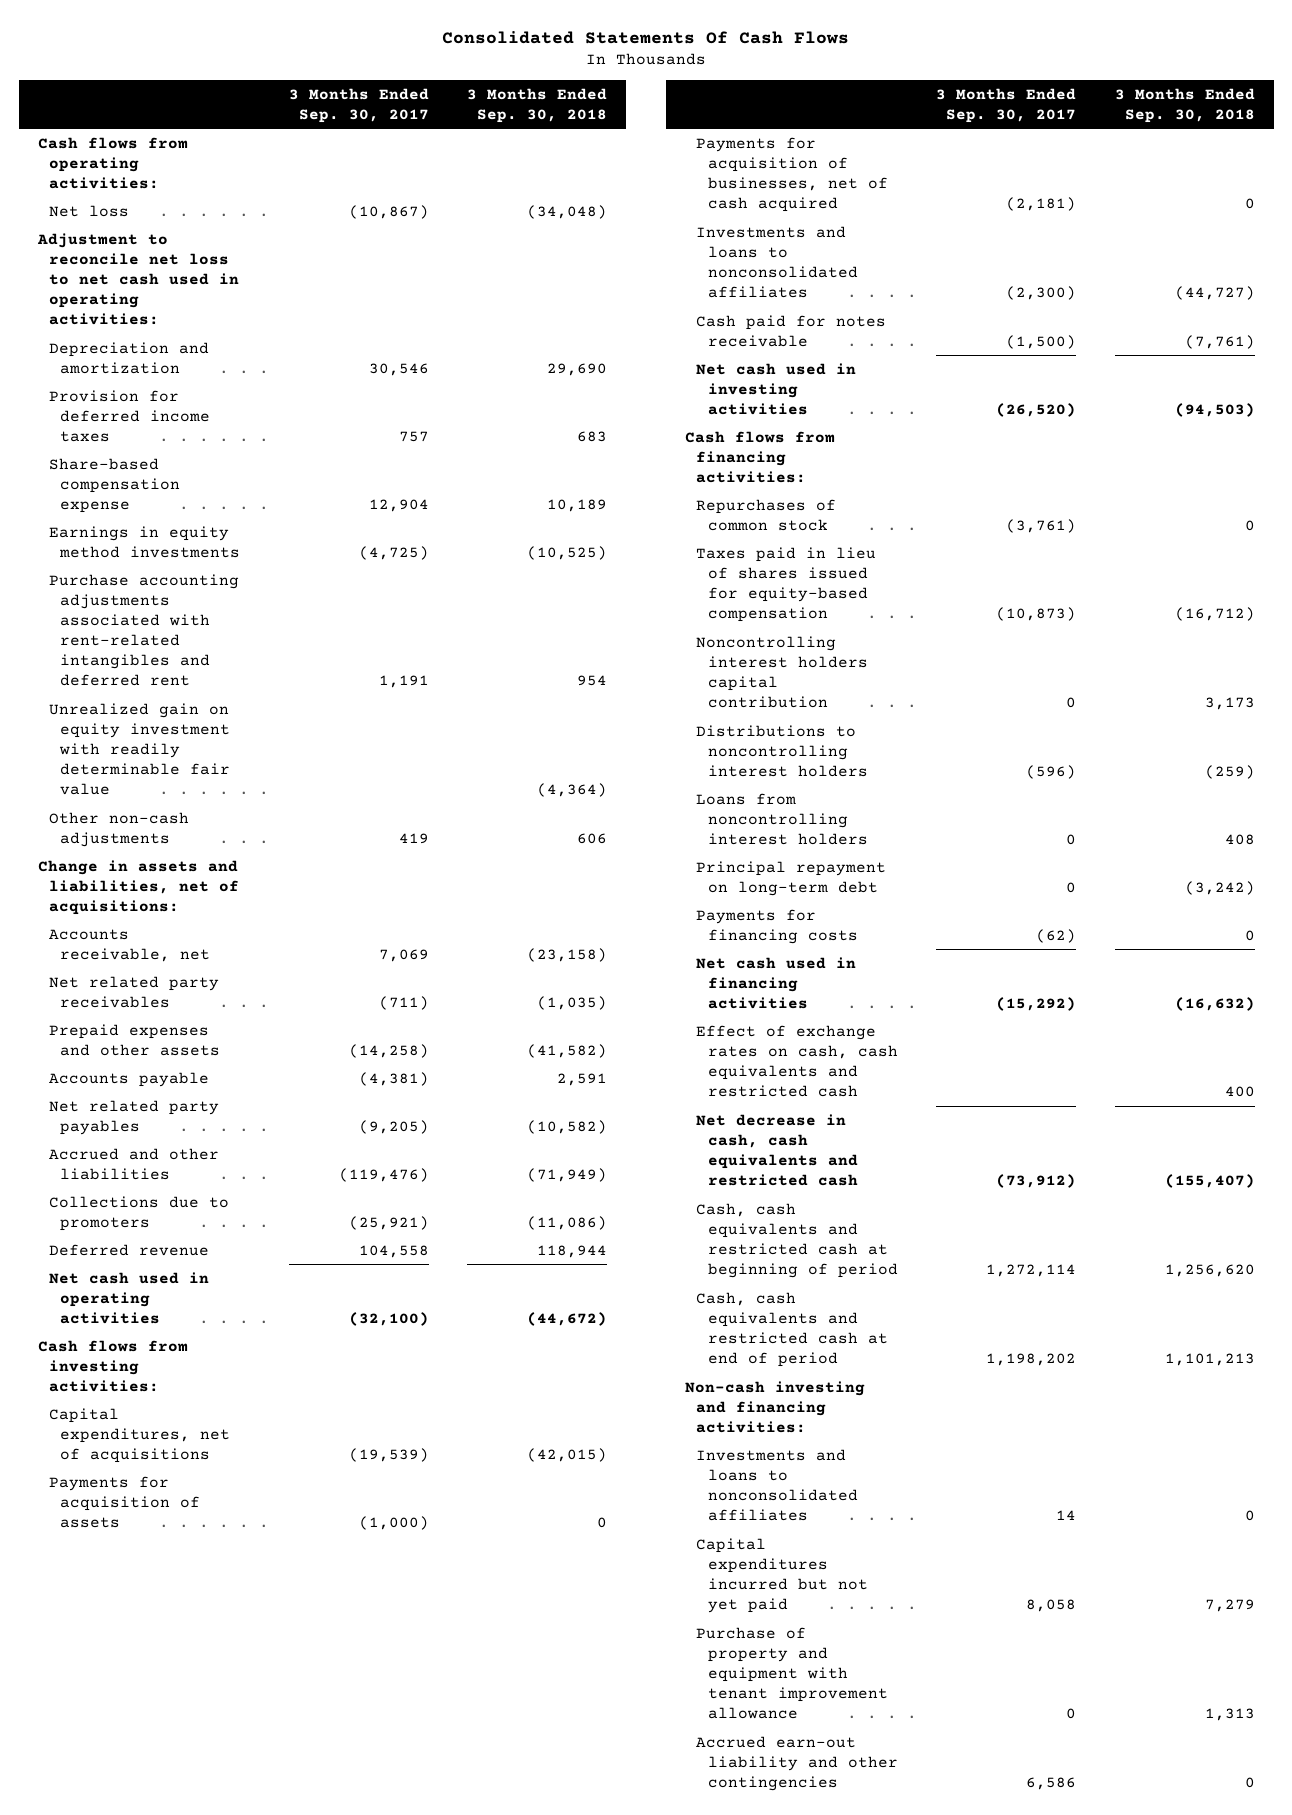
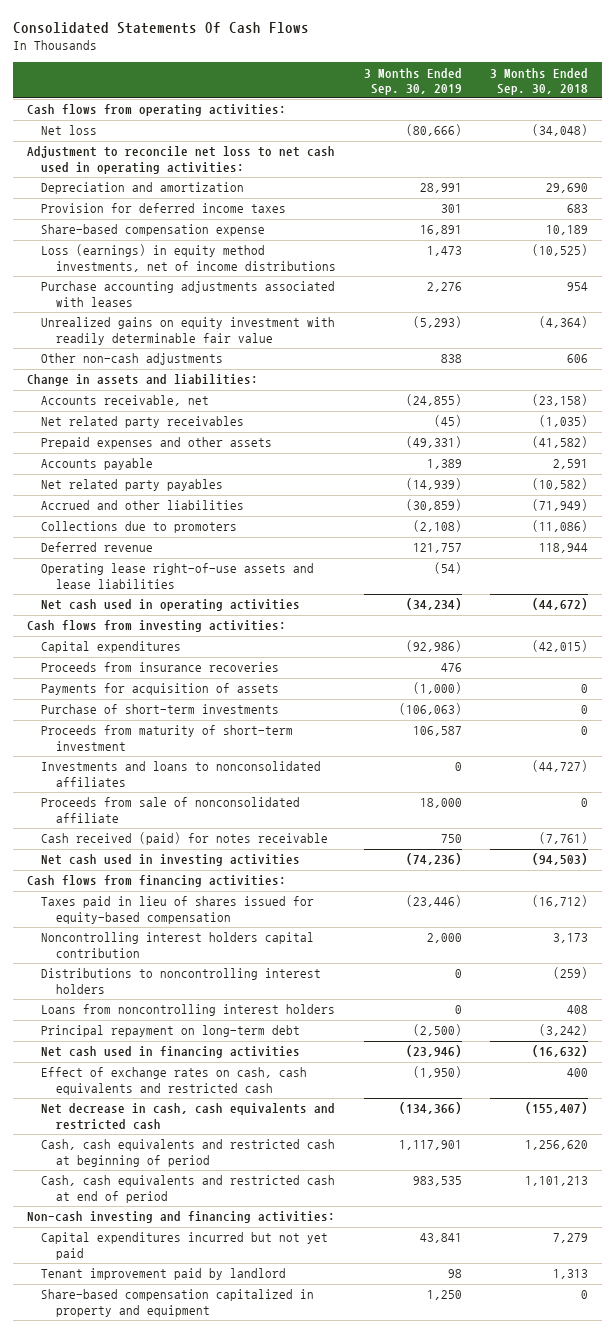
- | 3 Months Ended Sep. 30, 2017 | 3 Months Ended Sep. 30, 2018
+ | 3 Months Ended Sep. 30, 2019 | 3 Months Ended Sep. 30, 2018
- Earnings in equity method investments | (4,725) | (10,525)
- Purchase accounting adjustments associated with rent-related intangibles and deferred rent | 1,191 | 954
- Unrealized gain on equity investment with readily determinable fair value | | (4,364)
+ Loss (earnings) in equity method investments, net of income distributions | 1,473 | (10,525)
+ Purchase accounting adjustments associated with leases | 2,276 | 954
+ Unrealized gains on equity investment with readily determinable fair value | (5,293) | (4,364)
- Change in assets and liabilities, net of acquisitions:
+ Change in assets and liabilities:
+ Operating lease right-of-use assets and lease liabilities | (54) |
- Capital expenditures, net of acquisitions | (19,539) | (42,015)
+ Capital expenditures | (92,986) | (42,015)
+ Proceeds from insurance recoveries | 476 |
- Payments for acquisition of businesses, net of cash acquired | (2,181) | 0
+ Purchase of short-term investments | (106,063) | 0
+ Proceeds from maturity of short-term investment | 106,587 | 0
- Cash paid for notes receivable | (1,500) | (7,761)
+ Proceeds from sale of nonconsolidated affiliate | 18,000 | 0
+ Cash received (paid) for notes receivable | 750 | (7,761)
- Repurchases of common stock | (3,761) | 0
- Payments for financing costs | (62) | 0
- Investments and loans to nonconsolidated affiliates | 14 | 0
- Purchase of property and equipment with tenant improvement allowance | 0 | 1,313
- Accrued earn-out liability and other contingencies | 6,586 | 0
+ Tenant improvement paid by landlord | 98 | 1,313
+ Share-based compensation capitalized in property and equipment | 1,250 | 0

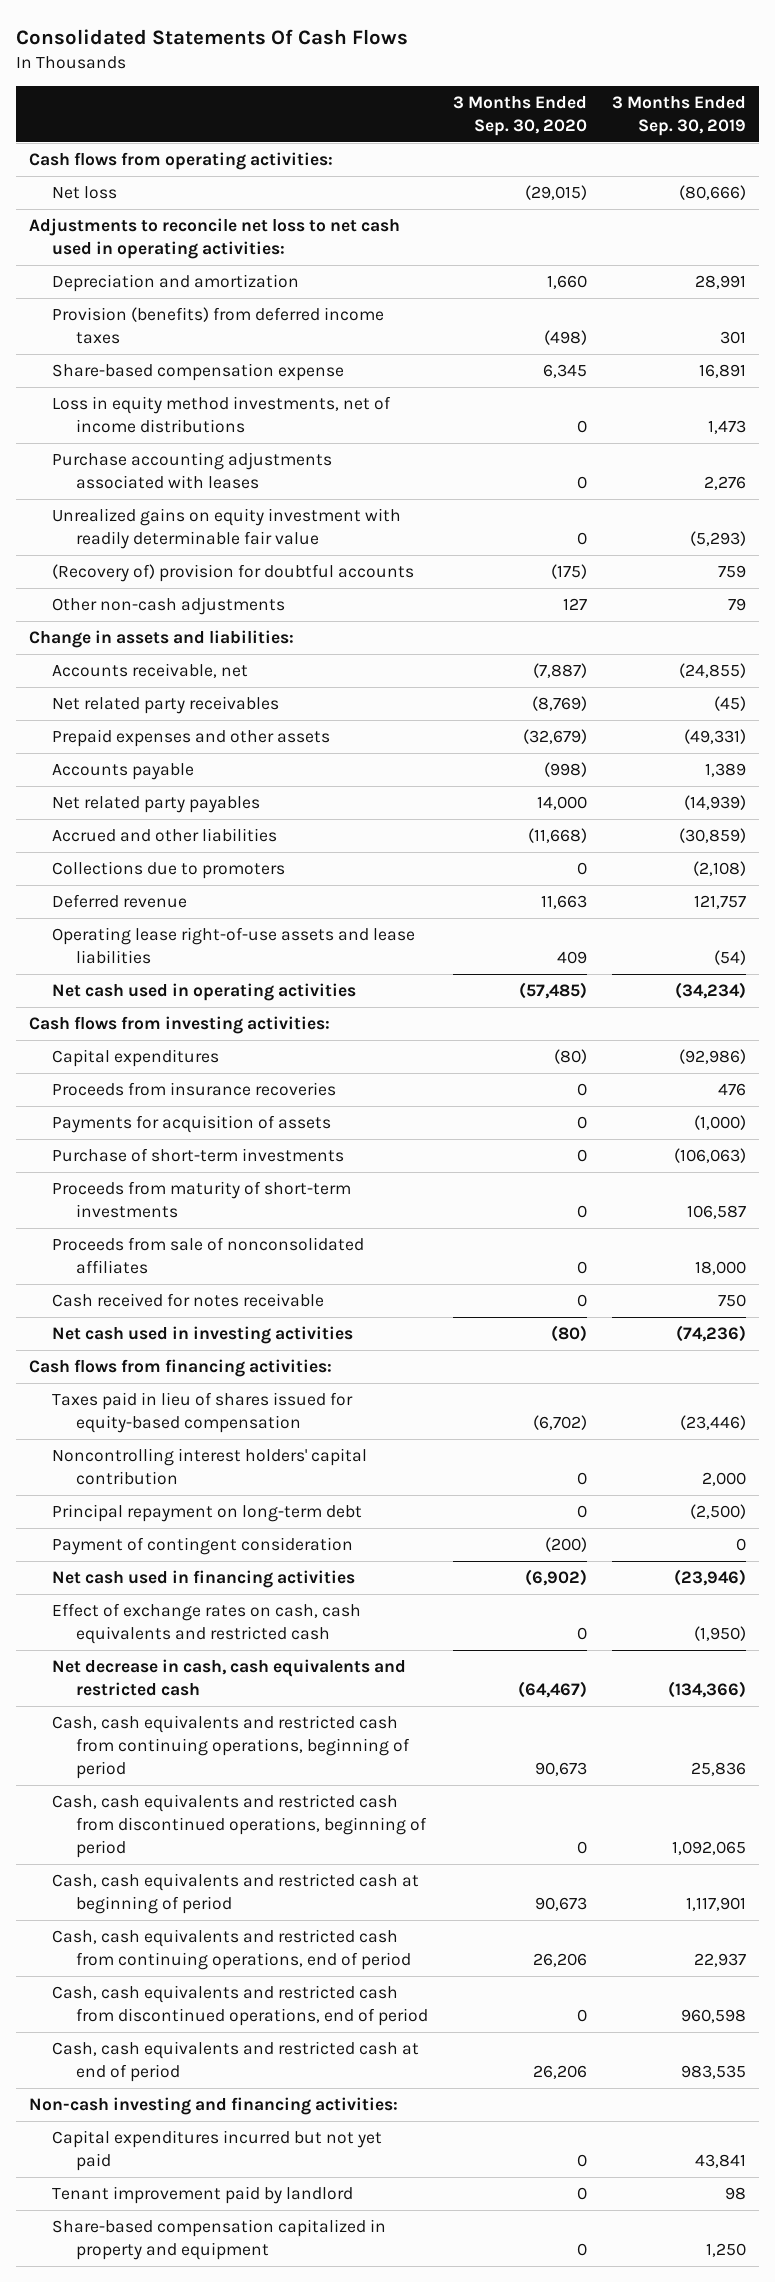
- | 3 Months Ended Sep. 30, 2019 | 3 Months Ended Sep. 30, 2018
+ | 3 Months Ended Sep. 30, 2020 | 3 Months Ended Sep. 30, 2019
- Adjustment to reconcile net loss to net cash used in operating activities:
+ Adjustments to reconcile net loss to net cash used in operating activities:
- Provision for deferred income taxes | 301 | 683
+ Provision (benefits) from deferred income taxes | (498) | 301
- Loss (earnings) in equity method investments, net of income distributions | 1,473 | (10,525)
+ Loss in equity method investments, net of income distributions | 0 | 1,473
- Other non-cash adjustments | 838 | 606
+ (Recovery of) provision for doubtful accounts | (175) | 759
+ Other non-cash adjustments | 127 | 79
- Proceeds from maturity of short-term investment | 106,587 | 0
- Investments and loans to nonconsolidated affiliates | 0 | (44,727)
- Proceeds from sale of nonconsolidated affiliate | 18,000 | 0
- Cash received (paid) for notes receivable | 750 | (7,761)
+ Proceeds from maturity of short-term investments | 0 | 106,587
+ Proceeds from sale of nonconsolidated affiliates | 0 | 18,000
+ Cash received for notes receivable | 0 | 750
- Noncontrolling interest holders capital contribution | 2,000 | 3,173
- Distributions to noncontrolling interest holders | 0 | (259)
- Loans from noncontrolling interest holders | 0 | 408
+ Noncontrolling interest holders' capital contribution | 0 | 2,000
+ Payment of contingent consideration | (200) | 0
+ Cash, cash equivalents and restricted cash from continuing operations, beginning of period | 90,673 | 25,836
+ Cash, cash equivalents and restricted cash from discontinued operations, beginning of period | 0 | 1,092,065
+ Cash, cash equivalents and restricted cash from continuing operations, end of period | 26,206 | 22,937
+ Cash, cash equivalents and restricted cash from discontinued operations, end of period | 0 | 960,598

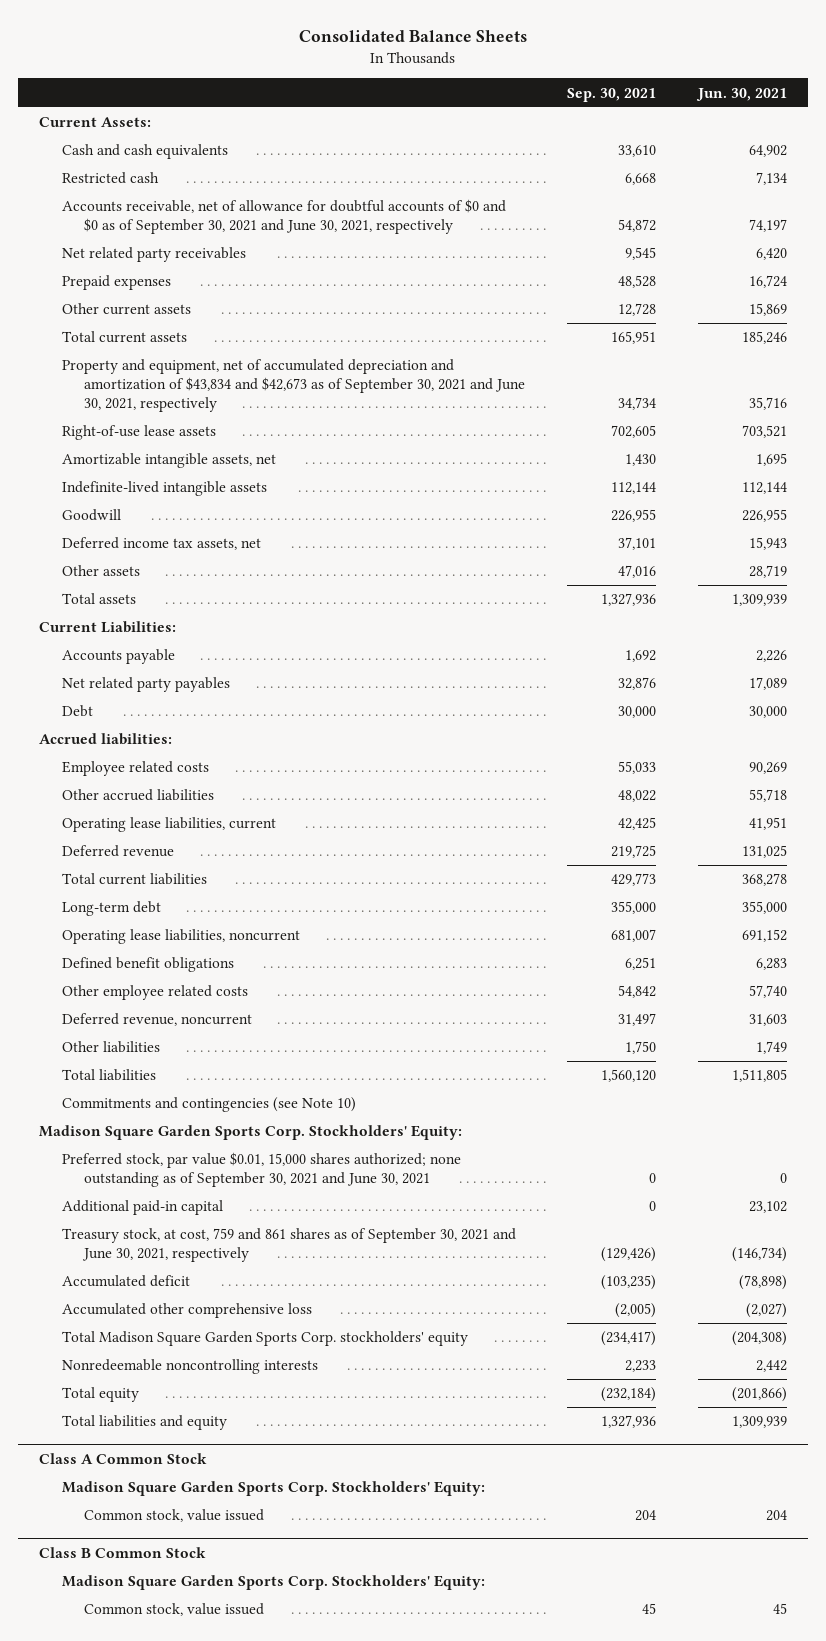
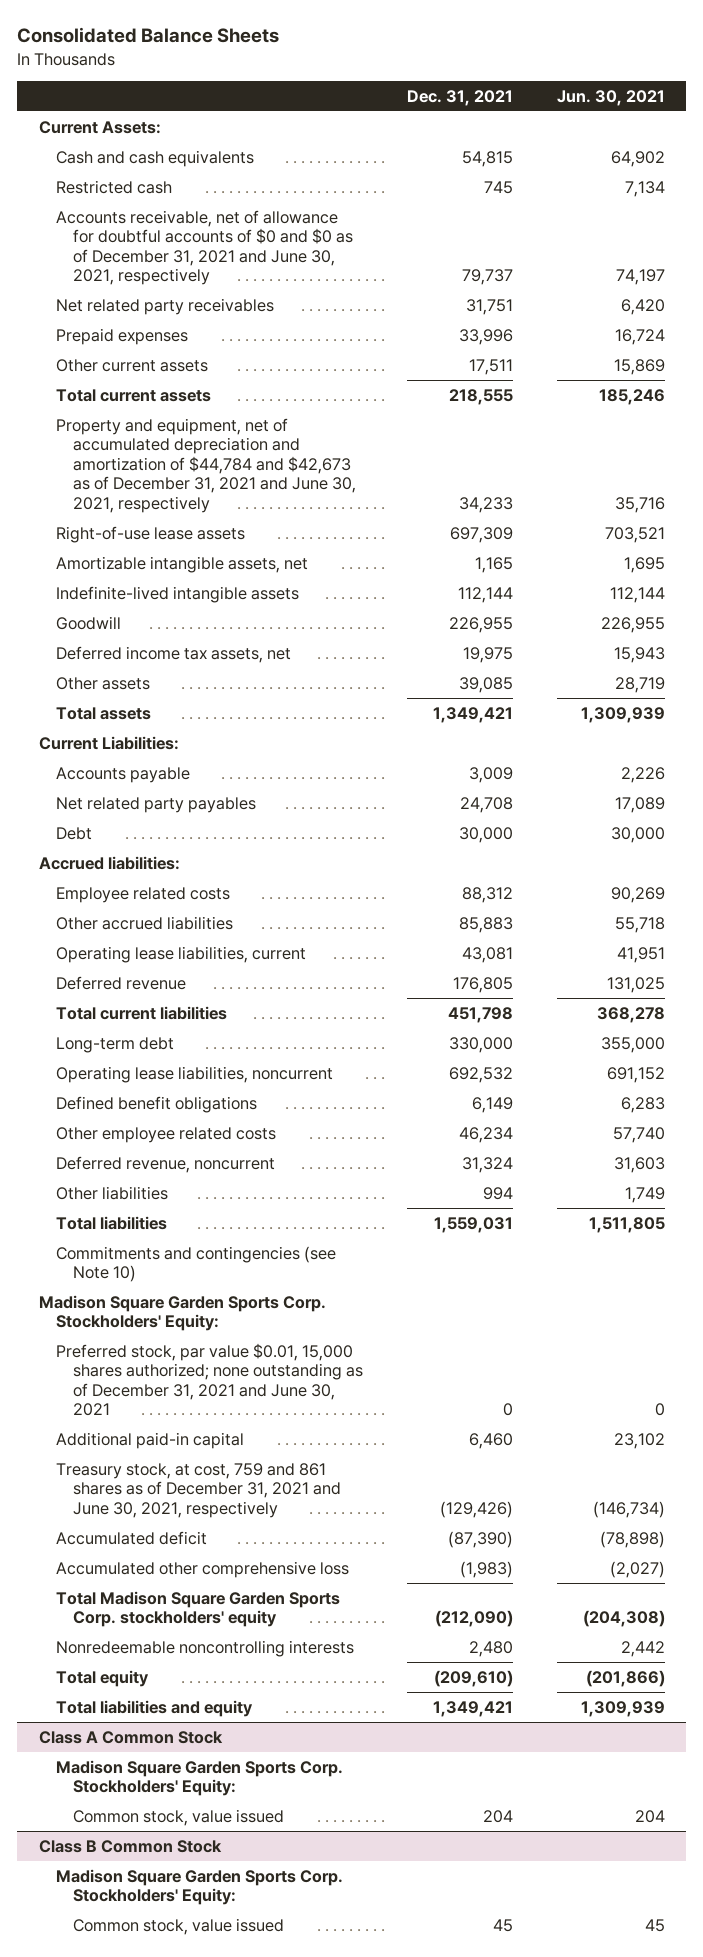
- | Sep. 30, 2021 | Jun. 30, 2021
+ | Dec. 31, 2021 | Jun. 30, 2021
- Accounts receivable, net of allowance for doubtful accounts of $0 and $0 as of September 30, 2021 and June 30, 2021, respectively | 54,872 | 74,197
+ Accounts receivable, net of allowance for doubtful accounts of $0 and $0 as of December 31, 2021 and June 30, 2021, respectively | 79,737 | 74,197
- Property and equipment, net of accumulated depreciation and amortization of $43,834 and $42,673 as of September 30, 2021 and June 30, 2021, respectively | 34,734 | 35,716
+ Property and equipment, net of accumulated depreciation and amortization of $44,784 and $42,673 as of December 31, 2021 and June 30, 2021, respectively | 34,233 | 35,716
- Preferred stock, par value $0.01, 15,000 shares authorized; none outstanding as of September 30, 2021 and June 30, 2021 | 0 | 0
+ Preferred stock, par value $0.01, 15,000 shares authorized; none outstanding as of December 31, 2021 and June 30, 2021 | 0 | 0
- Treasury stock, at cost, 759 and 861 shares as of September 30, 2021 and June 30, 2021, respectively | (129,426) | (146,734)
+ Treasury stock, at cost, 759 and 861 shares as of December 31, 2021 and June 30, 2021, respectively | (129,426) | (146,734)

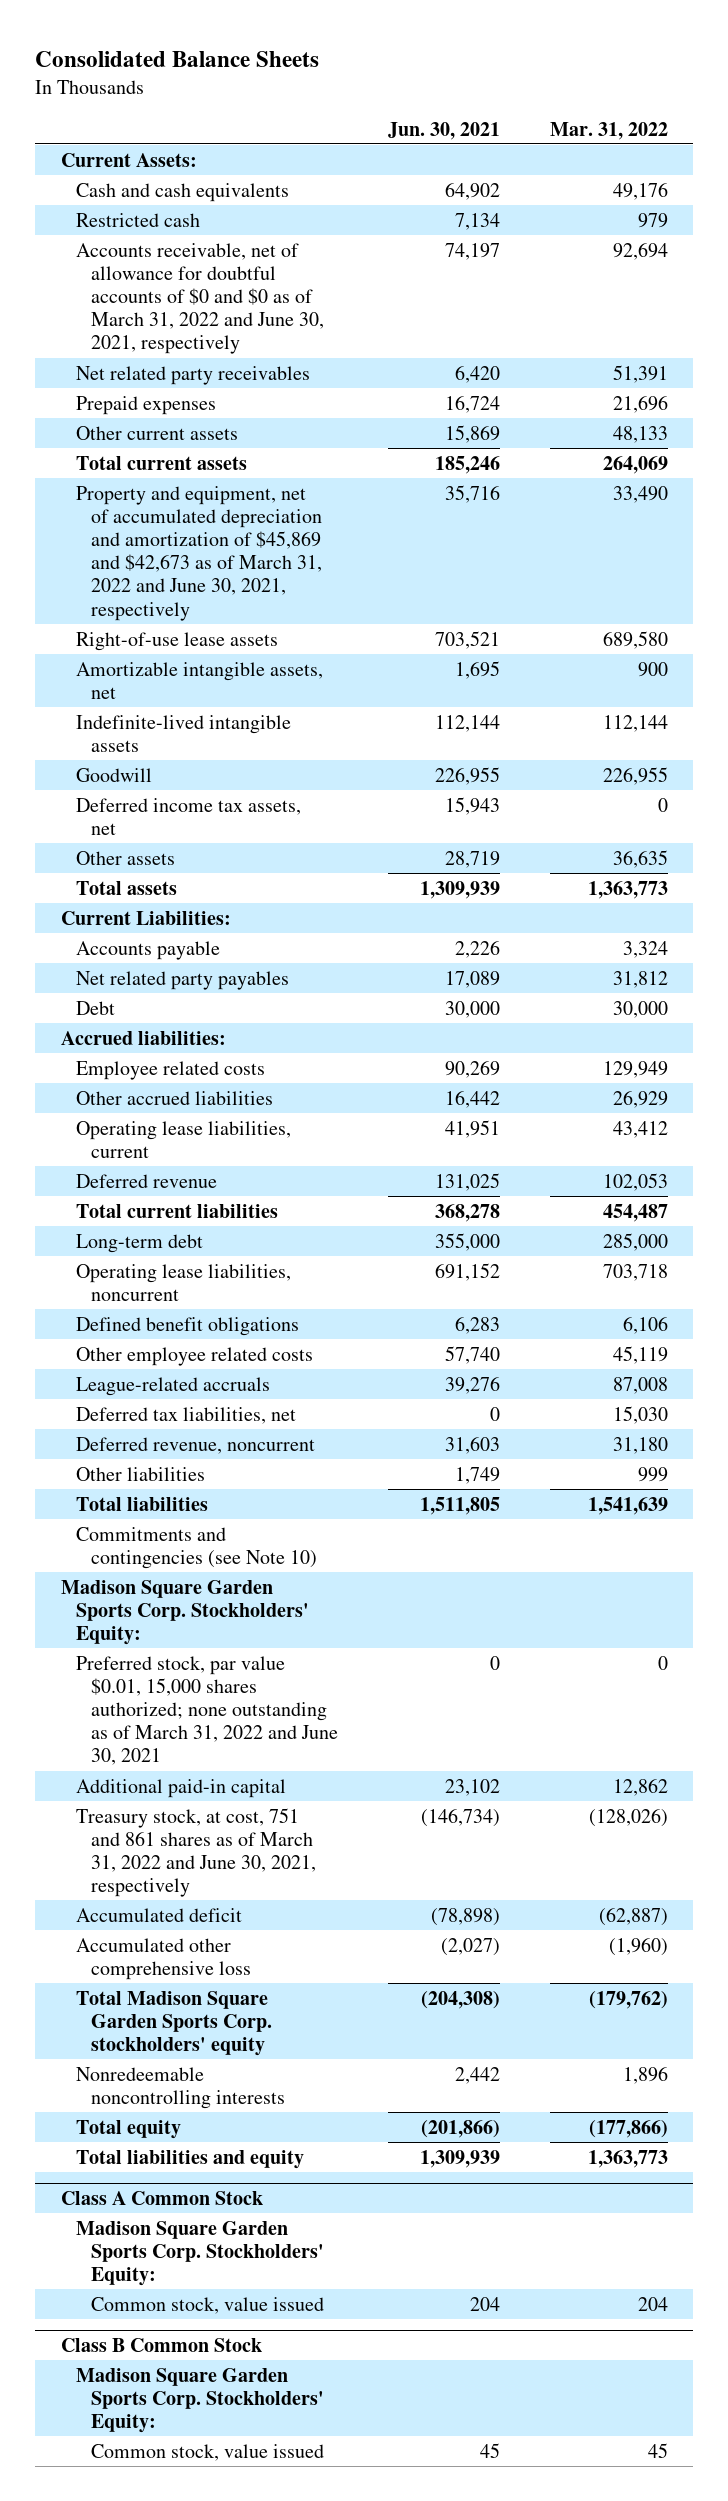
- | Dec. 31, 2021 | Jun. 30, 2021
+ | Jun. 30, 2021 | Mar. 31, 2022
- Accounts receivable, net of allowance for doubtful accounts of $0 and $0 as of December 31, 2021 and June 30, 2021, respectively | 79,737 | 74,197
+ Accounts receivable, net of allowance for doubtful accounts of $0 and $0 as of March 31, 2022 and June 30, 2021, respectively | 74,197 | 92,694
- Property and equipment, net of accumulated depreciation and amortization of $44,784 and $42,673 as of December 31, 2021 and June 30, 2021, respectively | 34,233 | 35,716
+ Property and equipment, net of accumulated depreciation and amortization of $45,869 and $42,673 as of March 31, 2022 and June 30, 2021, respectively | 35,716 | 33,490
- Other accrued liabilities | 85,883 | 55,718
+ Other accrued liabilities | 16,442 | 26,929
+ League-related accruals | 39,276 | 87,008
+ Deferred tax liabilities, net | 0 | 15,030
- Preferred stock, par value $0.01, 15,000 shares authorized; none outstanding as of December 31, 2021 and June 30, 2021 | 0 | 0
+ Preferred stock, par value $0.01, 15,000 shares authorized; none outstanding as of March 31, 2022 and June 30, 2021 | 0 | 0
- Treasury stock, at cost, 759 and 861 shares as of December 31, 2021 and June 30, 2021, respectively | (129,426) | (146,734)
+ Treasury stock, at cost, 751 and 861 shares as of March 31, 2022 and June 30, 2021, respectively | (146,734) | (128,026)

